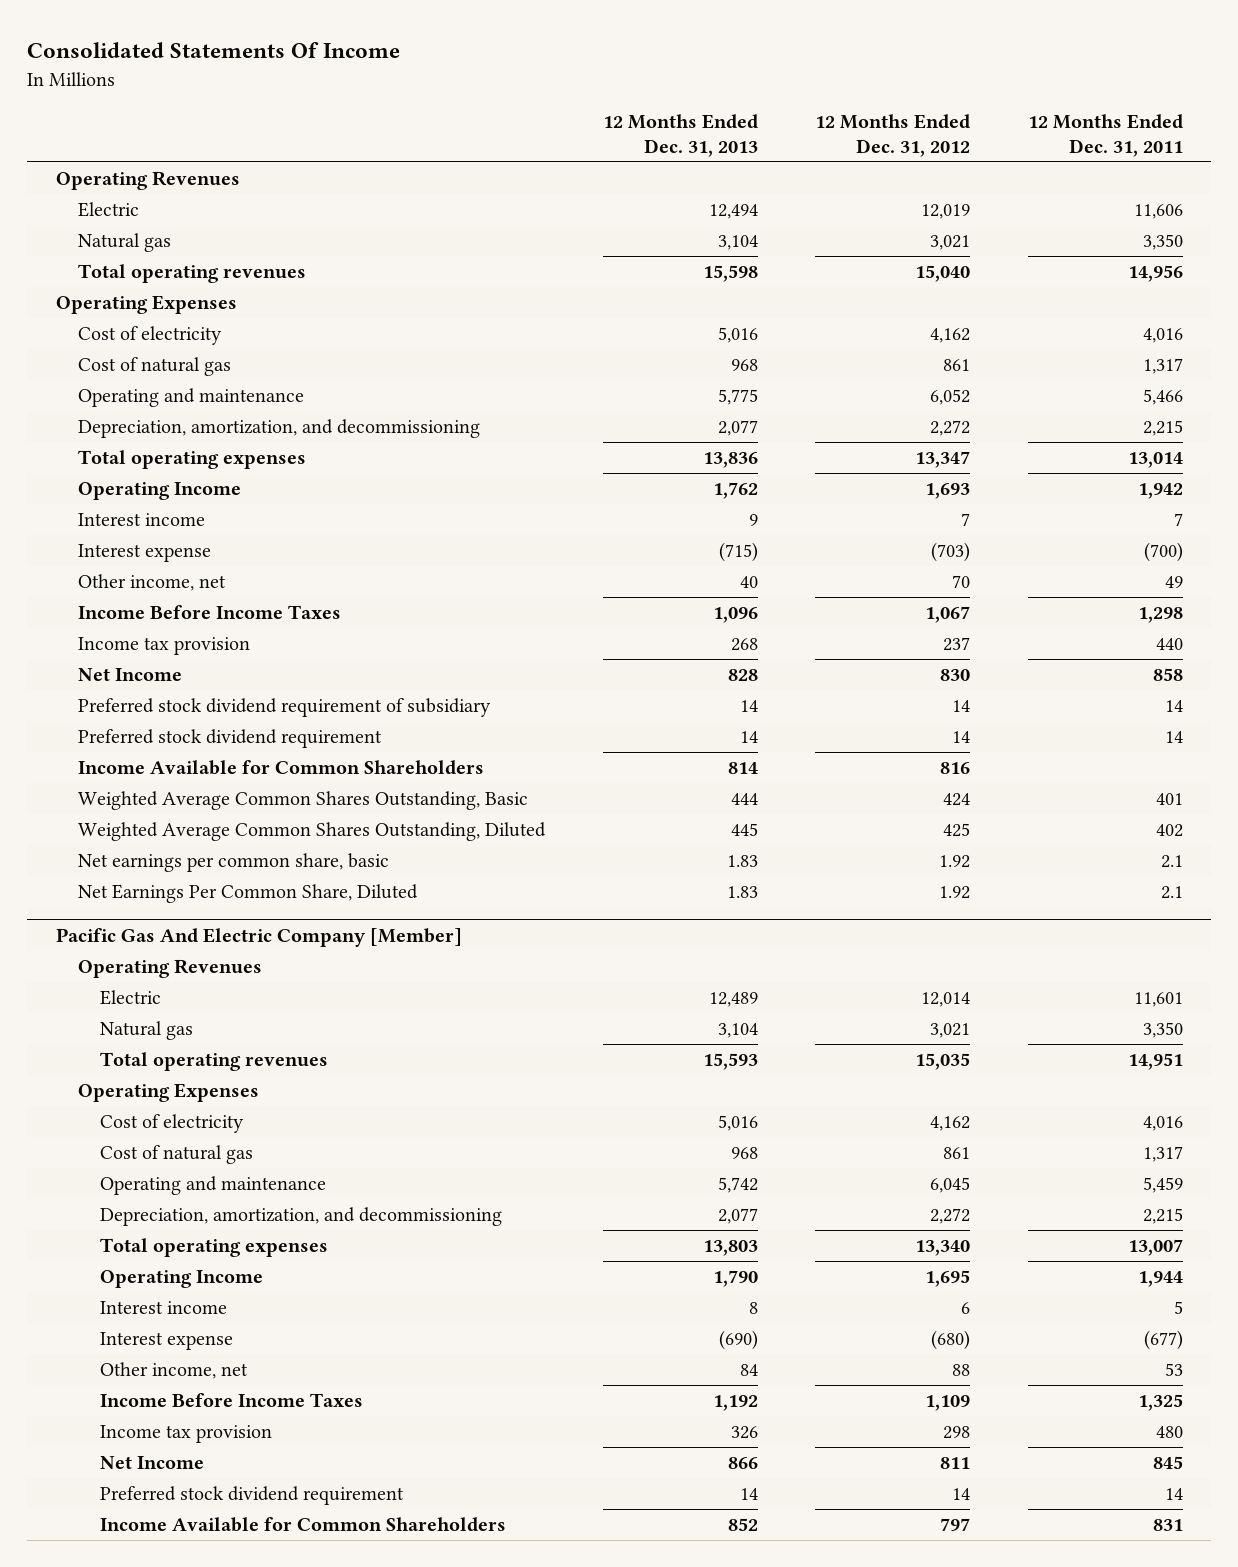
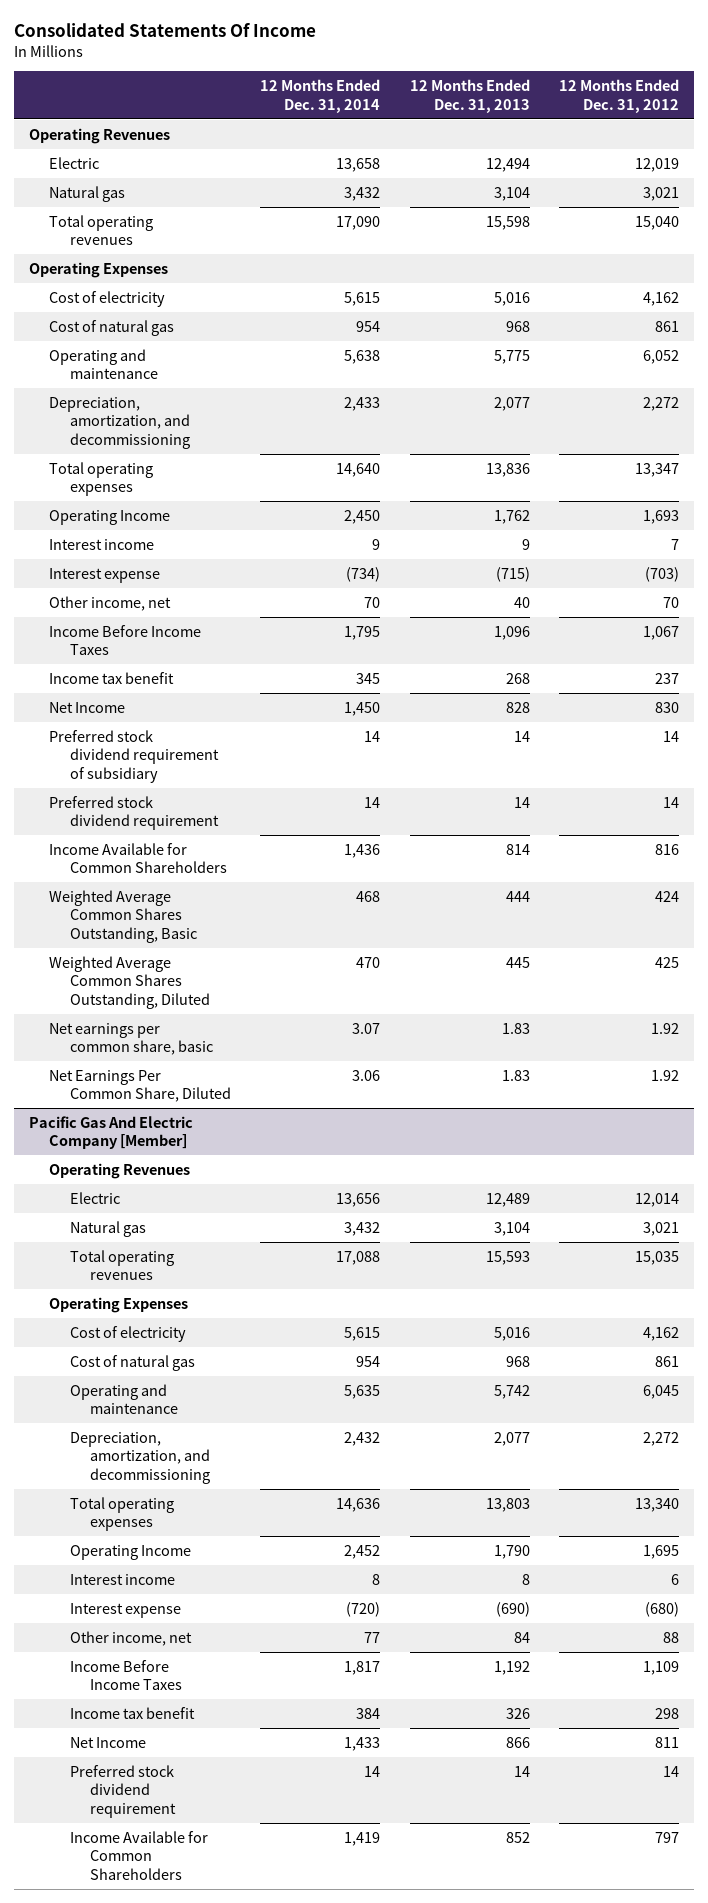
- | 12 Months Ended Dec. 31, 2013 | 12 Months Ended Dec. 31, 2012 | 12 Months Ended Dec. 31, 2011
+ | 12 Months Ended Dec. 31, 2014 | 12 Months Ended Dec. 31, 2013 | 12 Months Ended Dec. 31, 2012
- Income tax provision | 268 | 237 | 440
+ Income tax benefit | 345 | 268 | 237
@ Pacific Gas And Electric Company [Member]
- Income tax provision | 326 | 298 | 480
+ Income tax benefit | 384 | 326 | 298

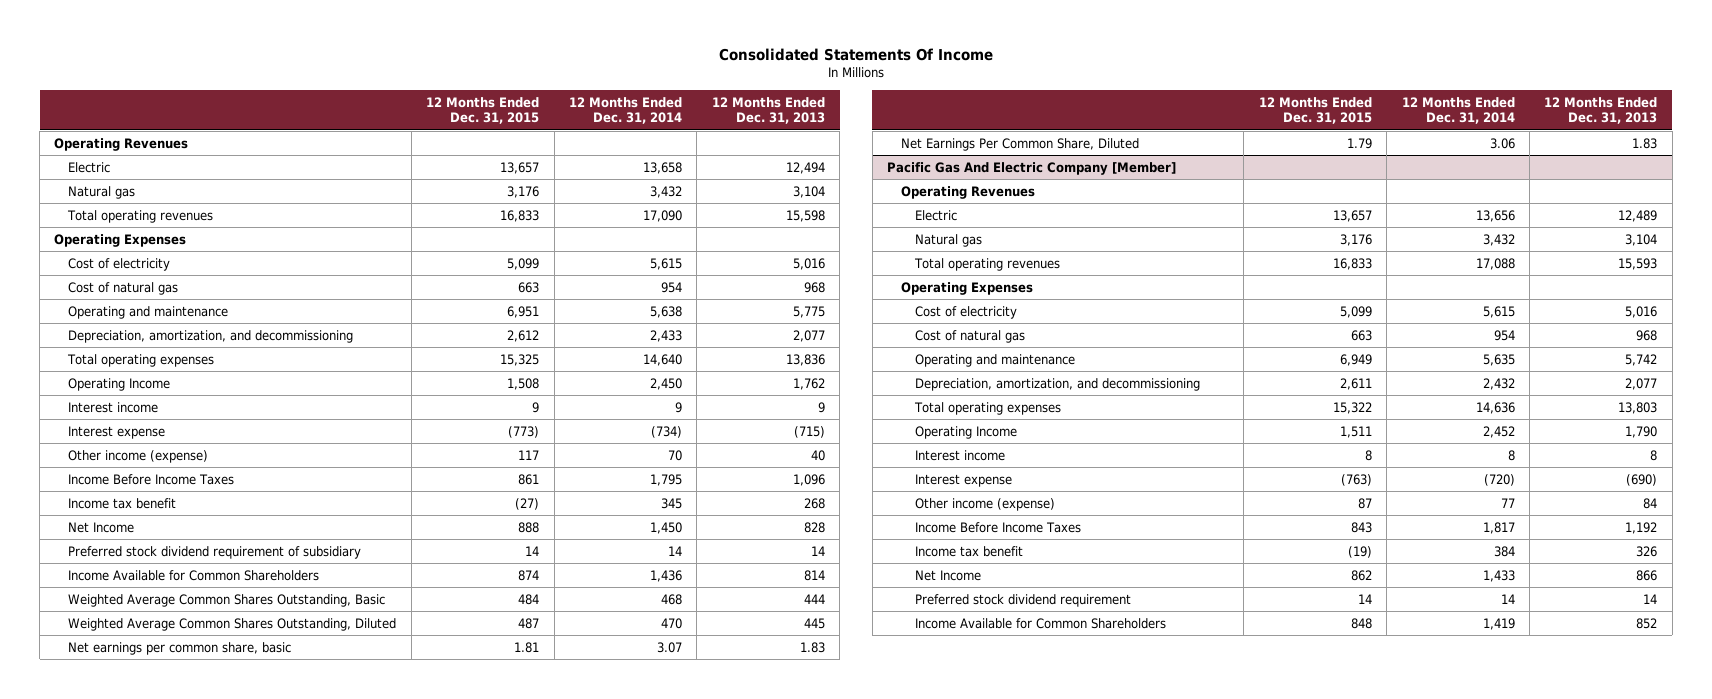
- | 12 Months Ended Dec. 31, 2014 | 12 Months Ended Dec. 31, 2013 | 12 Months Ended Dec. 31, 2012
+ | 12 Months Ended Dec. 31, 2015 | 12 Months Ended Dec. 31, 2014 | 12 Months Ended Dec. 31, 2013
- Other income, net | 70 | 40 | 70
+ Other income (expense) | 117 | 70 | 40
- Preferred stock dividend requirement | 14 | 14 | 14
@ Pacific Gas And Electric Company [Member]
- Other income, net | 77 | 84 | 88
+ Other income (expense) | 87 | 77 | 84

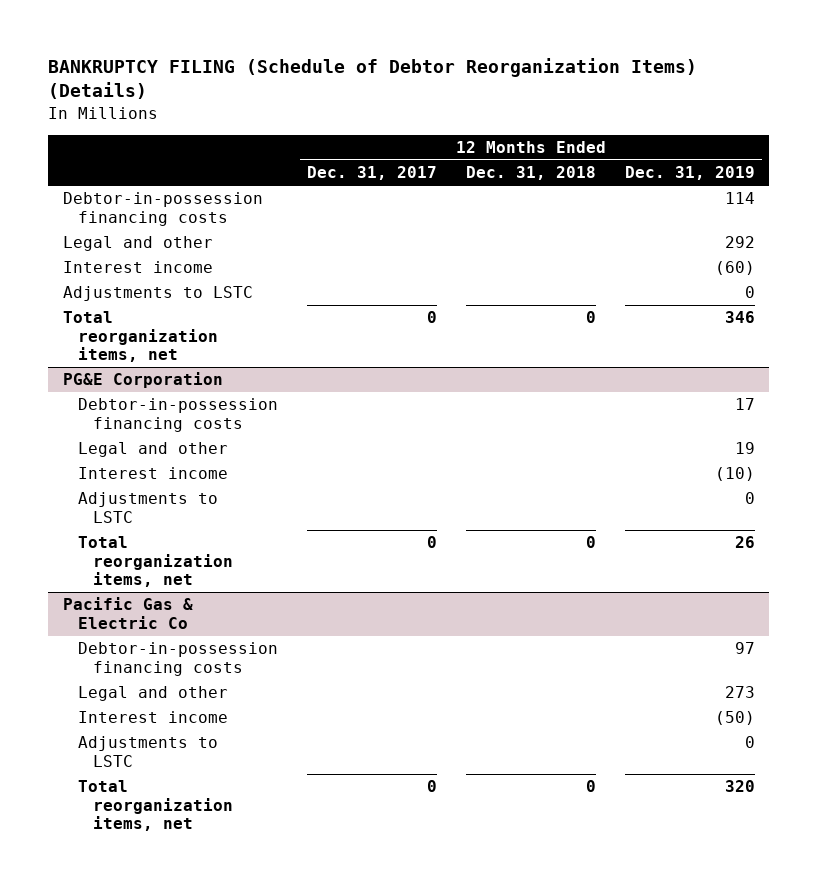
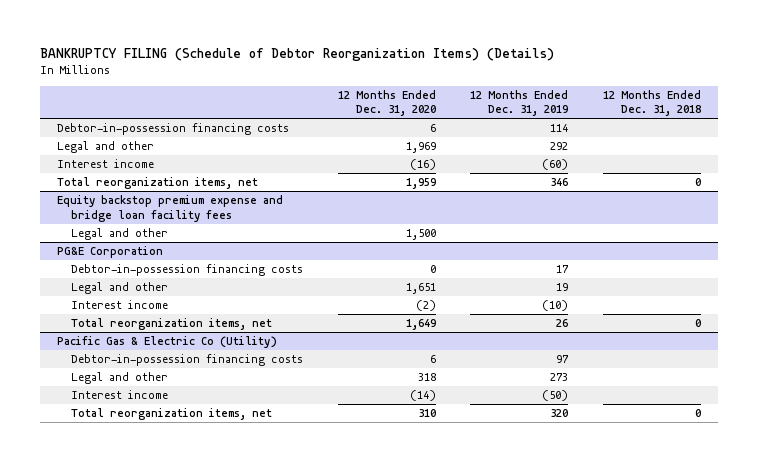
- | 12 Months Ended Dec. 31, 2017 | 12 Months Ended Dec. 31, 2018 | 12 Months Ended Dec. 31, 2019
+ | 12 Months Ended Dec. 31, 2020 | 12 Months Ended Dec. 31, 2019 | 12 Months Ended Dec. 31, 2018
- Adjustments to LSTC | | | 0
+ Equity backstop premium expense and bridge loan facility fees
+ Legal and other | 1,500 | |
@ PG&E Corporation
- Adjustments to LSTC | | | 0
- Pacific Gas & Electric Co
+ Pacific Gas & Electric Co (Utility)
- Adjustments to LSTC | | | 0

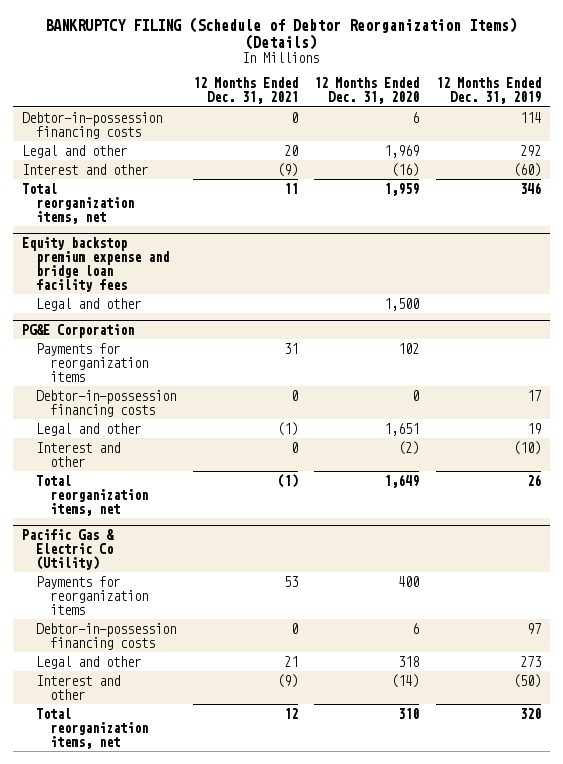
- | 12 Months Ended Dec. 31, 2020 | 12 Months Ended Dec. 31, 2019 | 12 Months Ended Dec. 31, 2018
+ | 12 Months Ended Dec. 31, 2021 | 12 Months Ended Dec. 31, 2020 | 12 Months Ended Dec. 31, 2019
- Interest income | (16) | (60) |
+ Interest and other | (9) | (16) | (60)
@ PG&E Corporation
+ Payments for reorganization items | 31 | 102 |
- Interest income | (2) | (10) |
+ Interest and other | 0 | (2) | (10)
@ Pacific Gas & Electric Co (Utility)
+ Payments for reorganization items | 53 | 400 |
- Interest income | (14) | (50) |
+ Interest and other | (9) | (14) | (50)

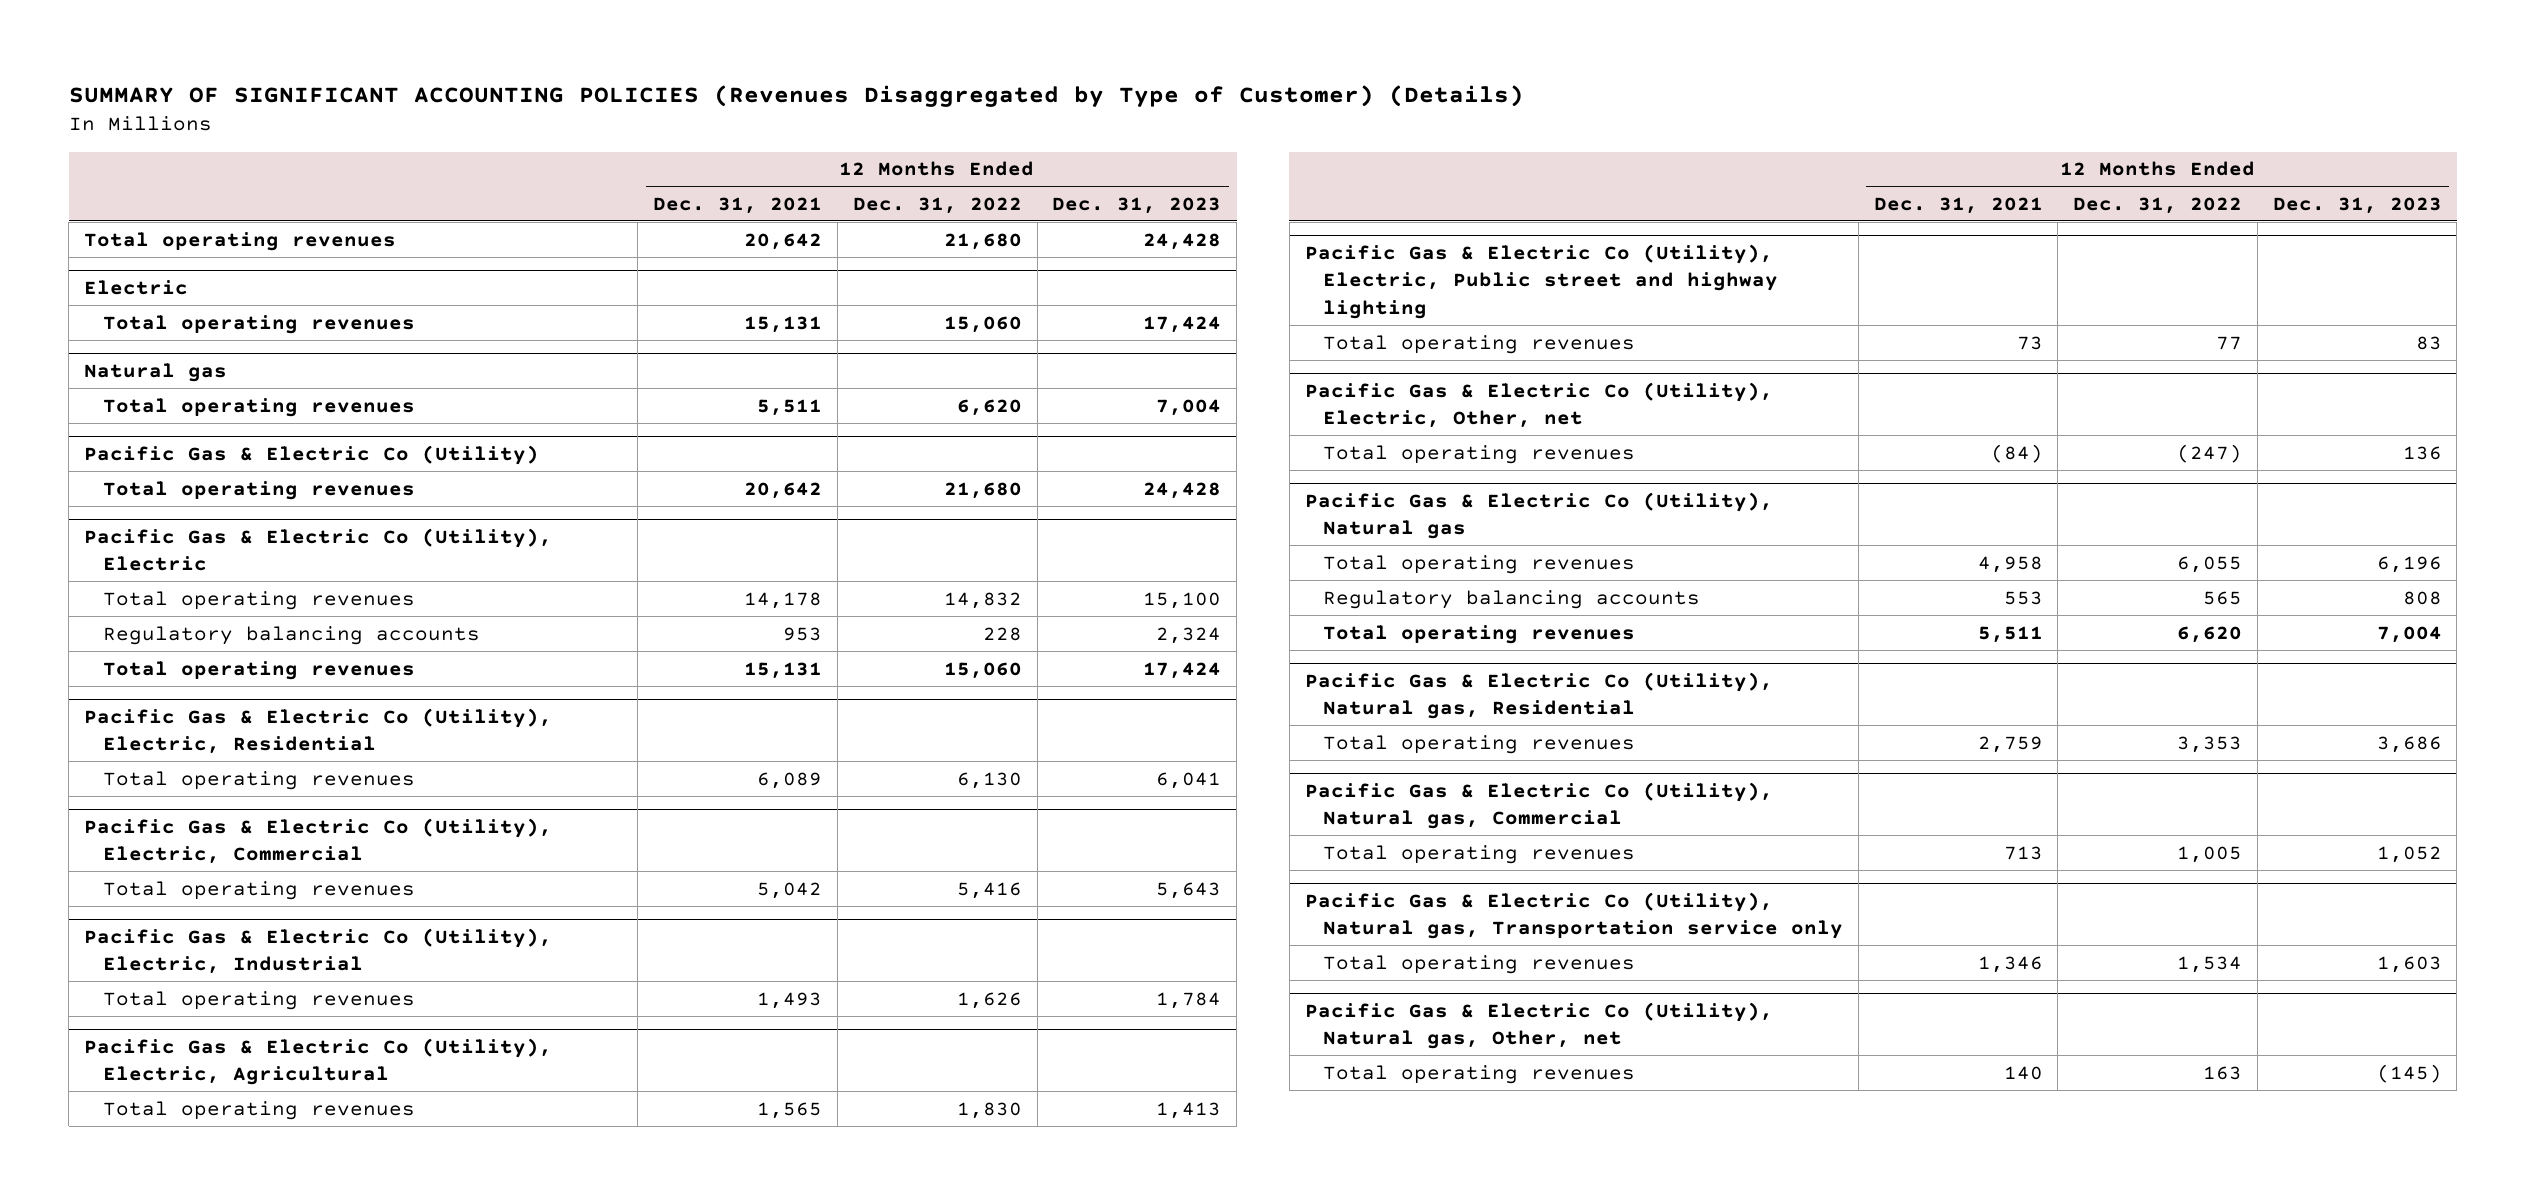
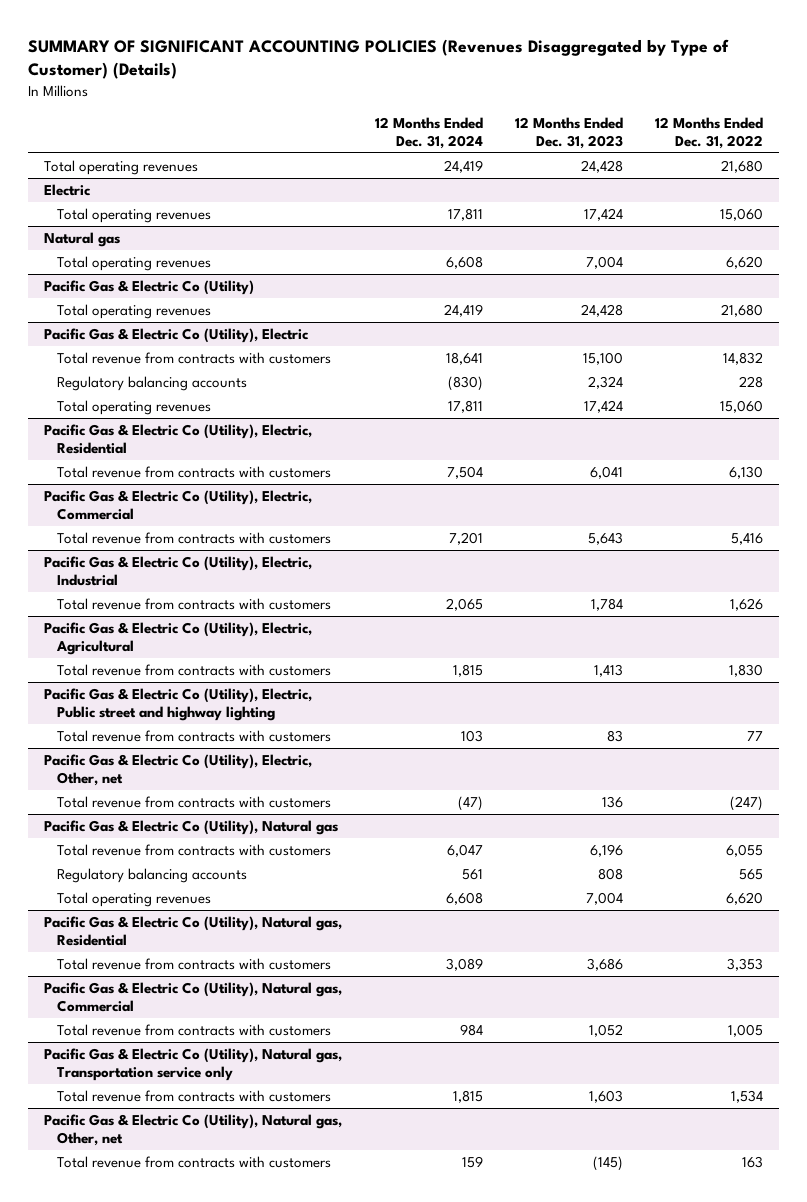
- | 12 Months Ended Dec. 31, 2021 | 12 Months Ended Dec. 31, 2022 | 12 Months Ended Dec. 31, 2023
+ | 12 Months Ended Dec. 31, 2024 | 12 Months Ended Dec. 31, 2023 | 12 Months Ended Dec. 31, 2022
@ Pacific Gas & Electric Co (Utility), Electric
- Total operating revenues | 14,178 | 14,832 | 15,100
+ Total revenue from contracts with customers | 18,641 | 15,100 | 14,832
@ Pacific Gas & Electric Co (Utility), Electric, Residential
- Total operating revenues | 6,089 | 6,130 | 6,041
+ Total revenue from contracts with customers | 7,504 | 6,041 | 6,130
@ Pacific Gas & Electric Co (Utility), Electric, Commercial
- Total operating revenues | 5,042 | 5,416 | 5,643
+ Total revenue from contracts with customers | 7,201 | 5,643 | 5,416
@ Pacific Gas & Electric Co (Utility), Electric, Industrial
- Total operating revenues | 1,493 | 1,626 | 1,784
+ Total revenue from contracts with customers | 2,065 | 1,784 | 1,626
@ Pacific Gas & Electric Co (Utility), Electric, Agricultural
- Total operating revenues | 1,565 | 1,830 | 1,413
+ Total revenue from contracts with customers | 1,815 | 1,413 | 1,830
@ Pacific Gas & Electric Co (Utility), Electric, Public street and highway lighting
- Total operating revenues | 73 | 77 | 83
+ Total revenue from contracts with customers | 103 | 83 | 77
@ Pacific Gas & Electric Co (Utility), Electric, Other, net
- Total operating revenues | (84) | (247) | 136
+ Total revenue from contracts with customers | (47) | 136 | (247)
@ Pacific Gas & Electric Co (Utility), Natural gas
- Total operating revenues | 4,958 | 6,055 | 6,196
+ Total revenue from contracts with customers | 6,047 | 6,196 | 6,055
@ Pacific Gas & Electric Co (Utility), Natural gas, Residential
- Total operating revenues | 2,759 | 3,353 | 3,686
+ Total revenue from contracts with customers | 3,089 | 3,686 | 3,353
@ Pacific Gas & Electric Co (Utility), Natural gas, Commercial
- Total operating revenues | 713 | 1,005 | 1,052
+ Total revenue from contracts with customers | 984 | 1,052 | 1,005
@ Pacific Gas & Electric Co (Utility), Natural gas, Transportation service only
- Total operating revenues | 1,346 | 1,534 | 1,603
+ Total revenue from contracts with customers | 1,815 | 1,603 | 1,534
@ Pacific Gas & Electric Co (Utility), Natural gas, Other, net
- Total operating revenues | 140 | 163 | (145)
+ Total revenue from contracts with customers | 159 | (145) | 163

